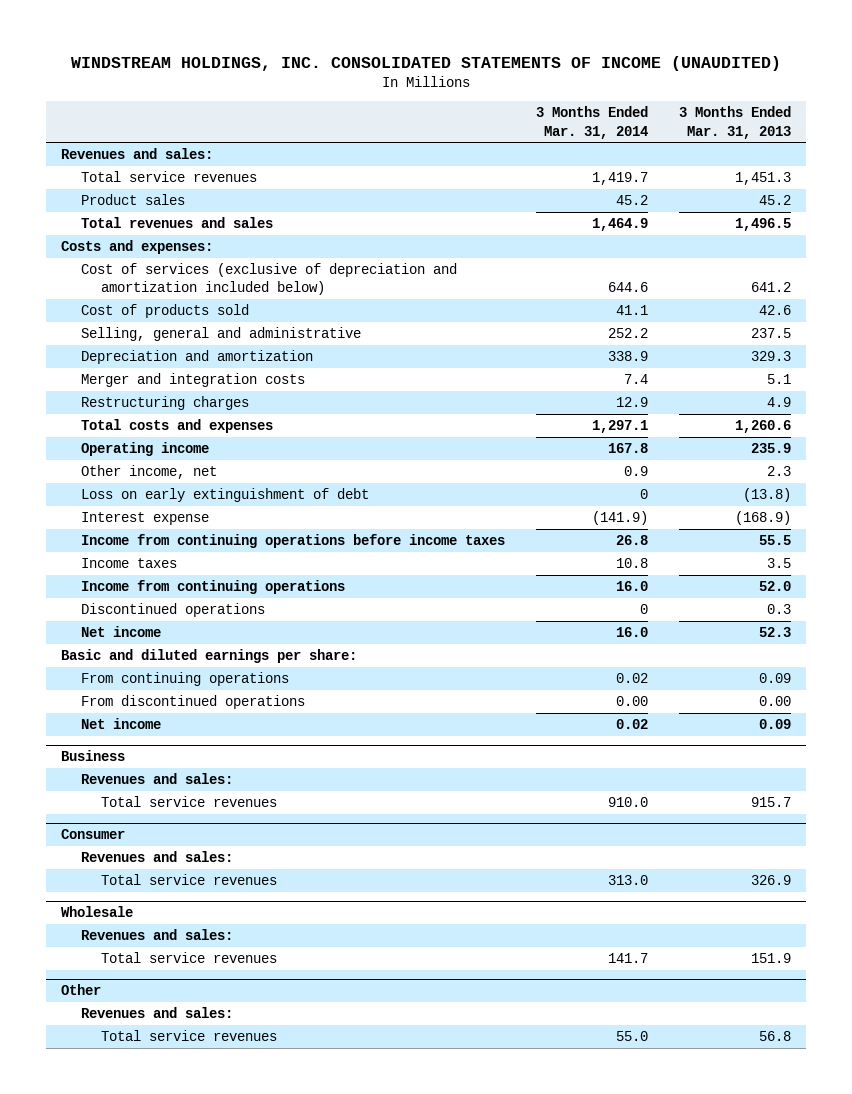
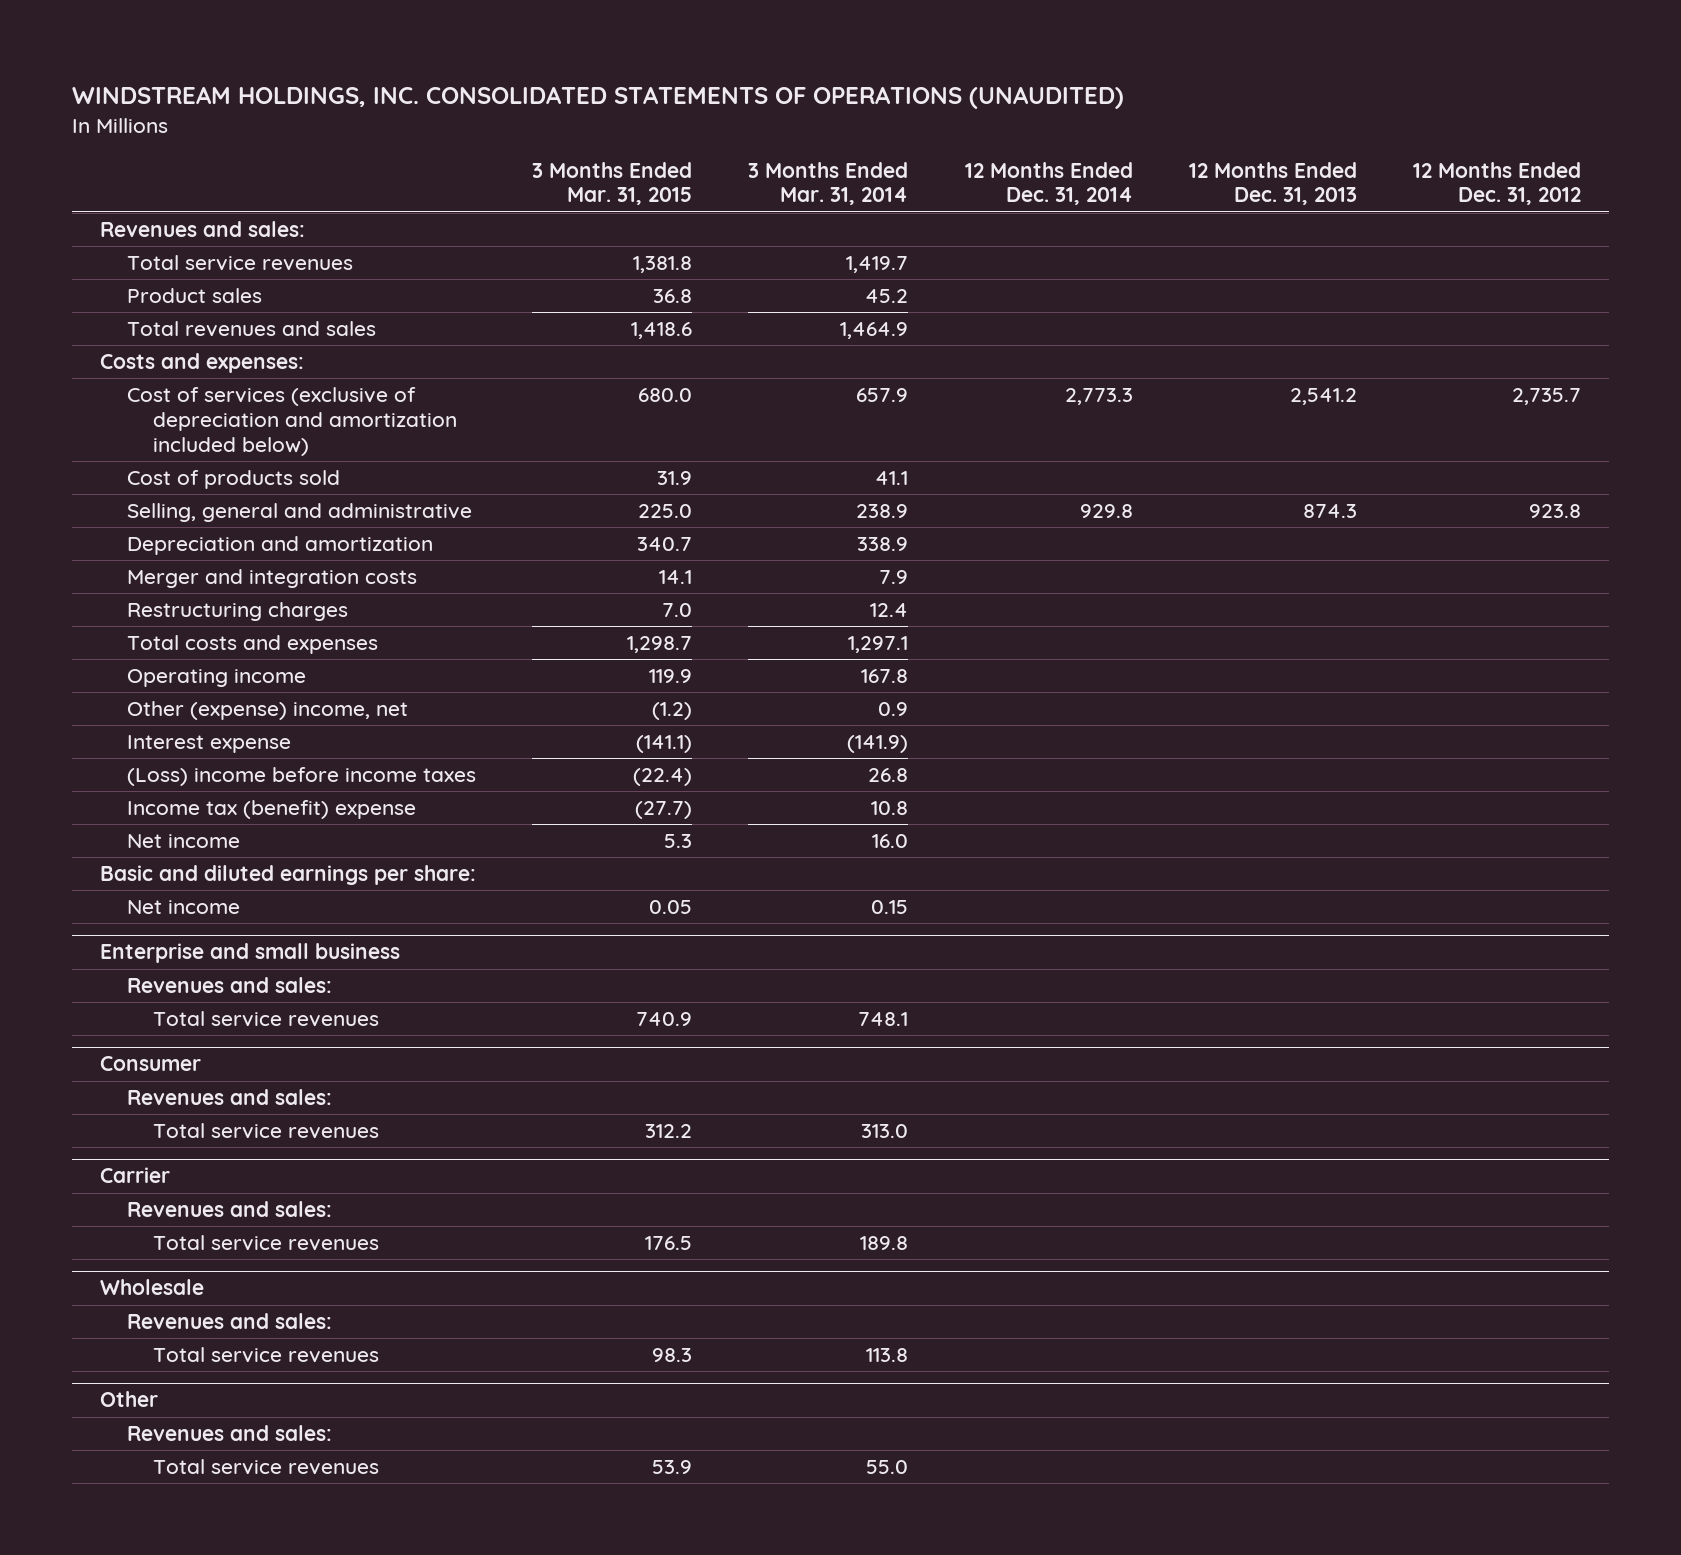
- WINDSTREAM HOLDINGS, INC. CONSOLIDATED STATEMENTS OF INCOME (UNAUDITED)
+ WINDSTREAM HOLDINGS, INC. CONSOLIDATED STATEMENTS OF OPERATIONS (UNAUDITED)
- | 3 Months Ended Mar. 31, 2014 | 3 Months Ended Mar. 31, 2013
+ | 3 Months Ended Mar. 31, 2015 | 3 Months Ended Mar. 31, 2014 | 12 Months Ended Dec. 31, 2014 | 12 Months Ended Dec. 31, 2013 | 12 Months Ended Dec. 31, 2012
- Cost of services (exclusive of depreciation and amortization included below) | 644.6 | 641.2
+ Cost of services (exclusive of depreciation and amortization included below) | 680.0 | 657.9 | 2,773.3 | 2,541.2 | 2,735.7
- Selling, general and administrative | 252.2 | 237.5
+ Selling, general and administrative | 225.0 | 238.9 | 929.8 | 874.3 | 923.8
- Merger and integration costs | 7.4 | 5.1
- Restructuring charges | 12.9 | 4.9
+ Merger and integration costs | 14.1 | 7.9 | | |
+ Restructuring charges | 7.0 | 12.4 | | |
- Other income, net | 0.9 | 2.3
- Loss on early extinguishment of debt | 0 | (13.8)
+ Other (expense) income, net | (1.2) | 0.9 | | |
- Income from continuing operations before income taxes | 26.8 | 55.5
- Income taxes | 10.8 | 3.5
- Income from continuing operations | 16.0 | 52.0
- Discontinued operations | 0 | 0.3
+ (Loss) income before income taxes | (22.4) | 26.8 | | |
+ Income tax (benefit) expense | (27.7) | 10.8 | | |
- From continuing operations | 0.02 | 0.09
- From discontinued operations | 0.00 | 0.00
- Net income | 0.02 | 0.09
- Business
+ Net income | 0.05 | 0.15 | | |
+ Enterprise and small business
- Total service revenues | 910.0 | 915.7
+ Total service revenues | 740.9 | 748.1 | | |
+ Carrier
+ Revenues and sales:
+ Total service revenues | 176.5 | 189.8 | | |
@ Wholesale
- Total service revenues | 141.7 | 151.9
+ Total service revenues | 98.3 | 113.8 | | |

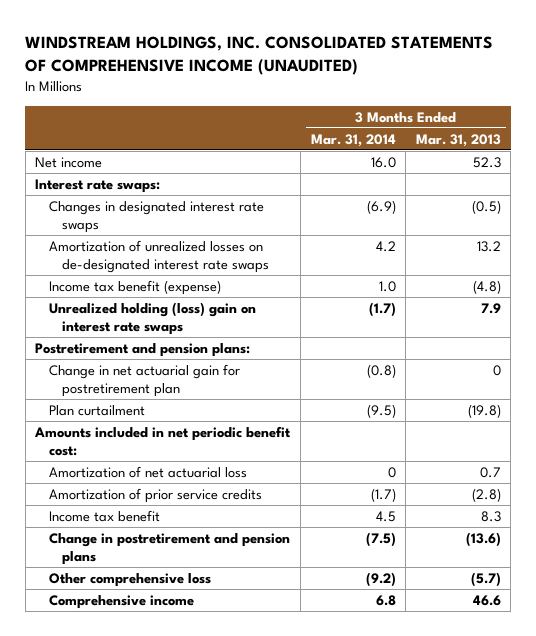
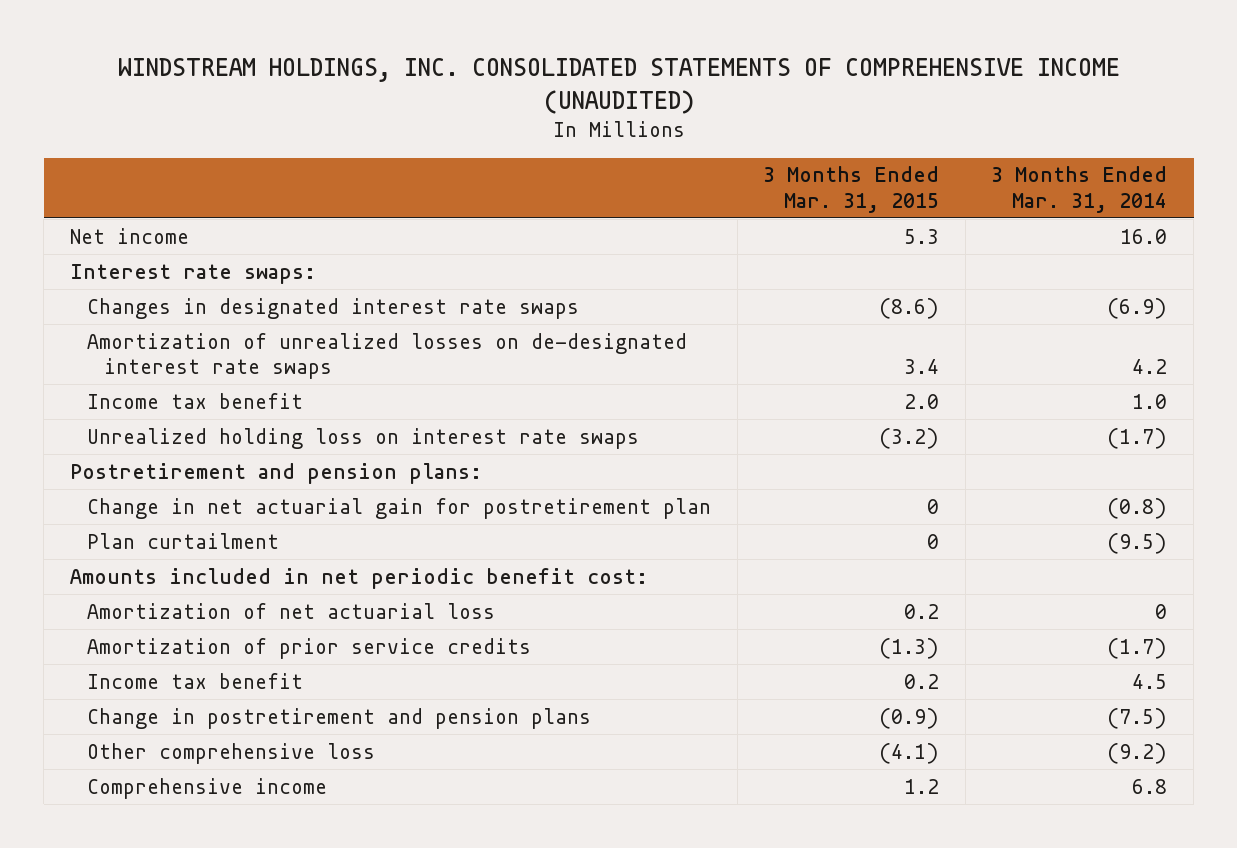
- | 3 Months Ended Mar. 31, 2014 | 3 Months Ended Mar. 31, 2013
+ | 3 Months Ended Mar. 31, 2015 | 3 Months Ended Mar. 31, 2014
- Income tax benefit (expense) | 1.0 | (4.8)
- Unrealized holding (loss) gain on interest rate swaps | (1.7) | 7.9
+ Income tax benefit | 2.0 | 1.0
+ Unrealized holding loss on interest rate swaps | (3.2) | (1.7)

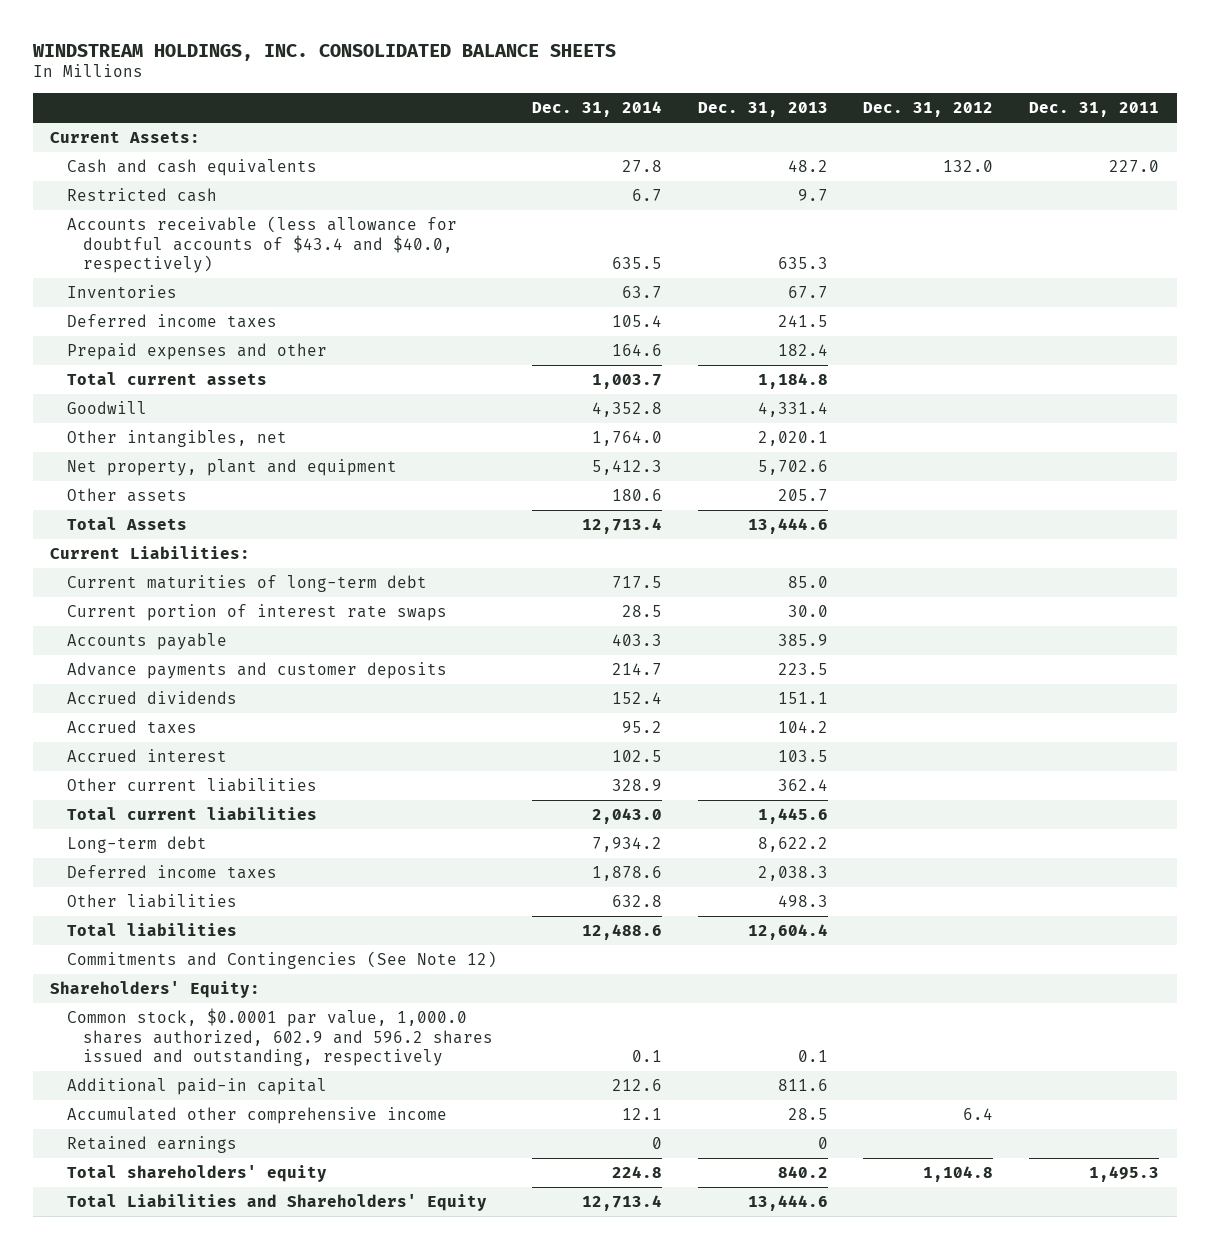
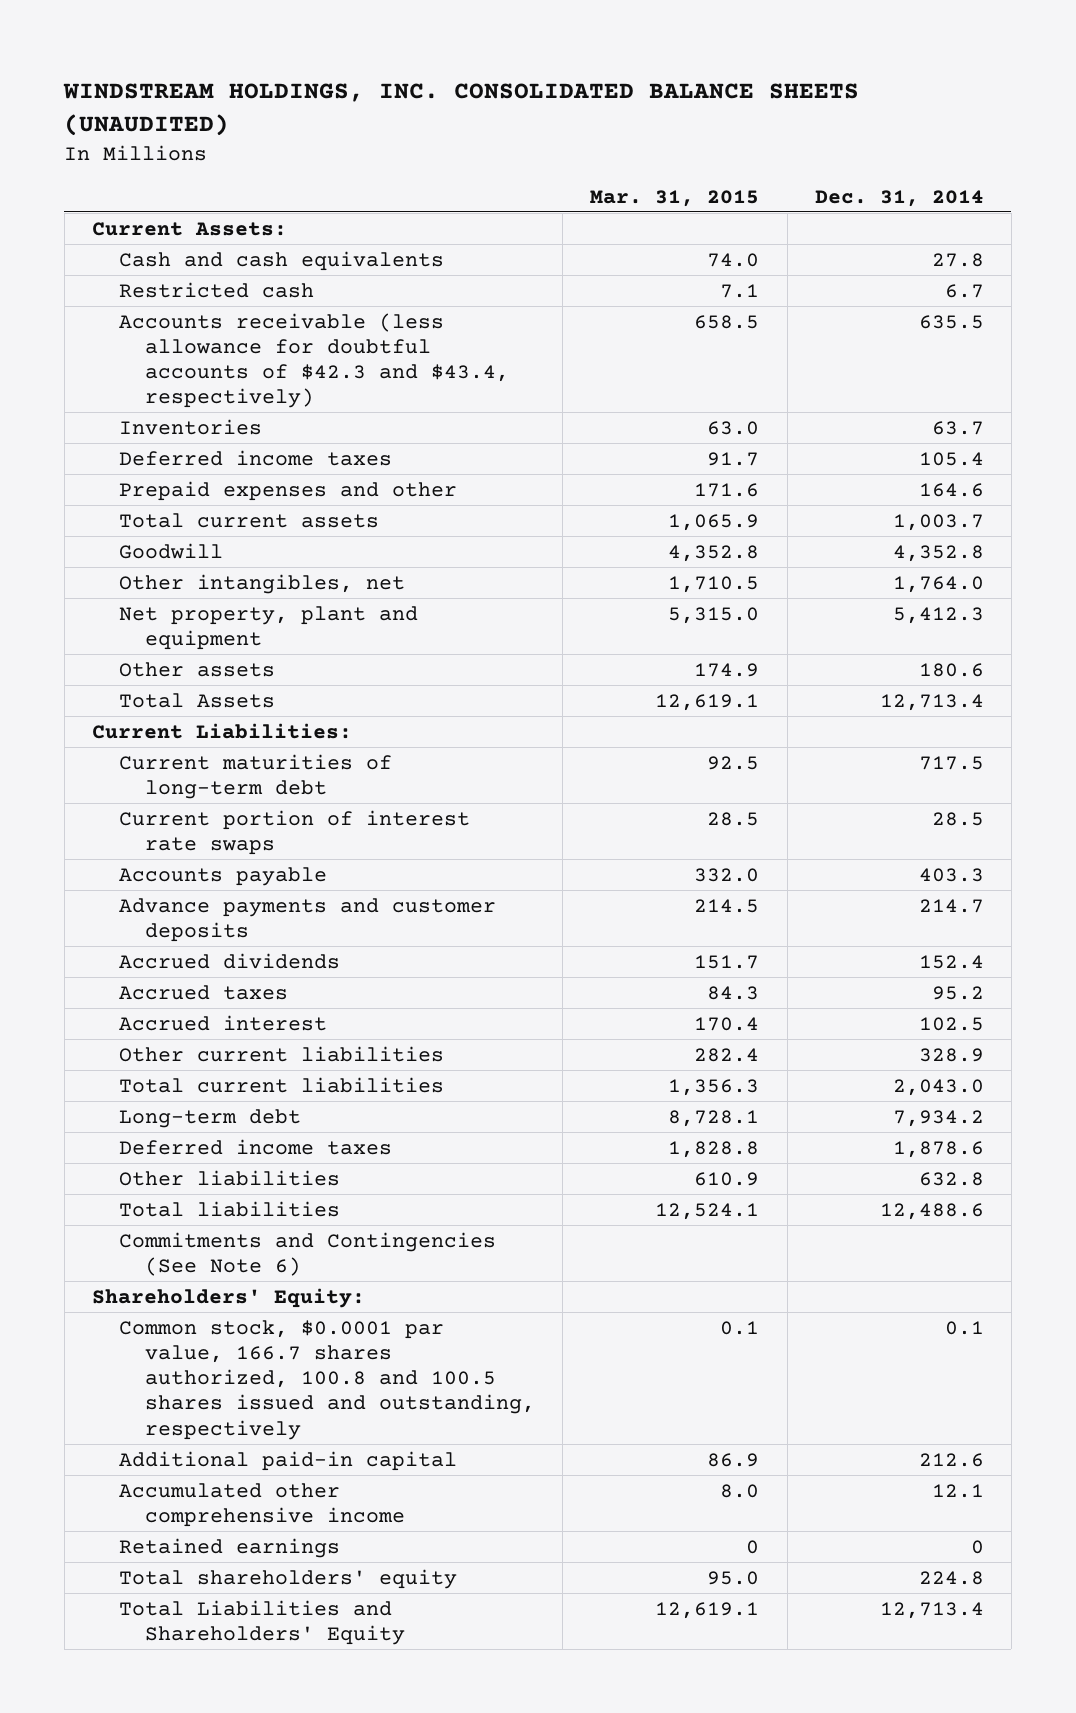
- WINDSTREAM HOLDINGS, INC. CONSOLIDATED BALANCE SHEETS
+ WINDSTREAM HOLDINGS, INC. CONSOLIDATED BALANCE SHEETS (UNAUDITED)
- | Dec. 31, 2014 | Dec. 31, 2013 | Dec. 31, 2012 | Dec. 31, 2011
+ | Mar. 31, 2015 | Dec. 31, 2014
- Accounts receivable (less allowance for doubtful accounts of $43.4 and $40.0, respectively) | 635.5 | 635.3 | |
+ Accounts receivable (less allowance for doubtful accounts of $42.3 and $43.4, respectively) | 658.5 | 635.5
- Commitments and Contingencies (See Note 12)
+ Commitments and Contingencies (See Note 6)
- Common stock, $0.0001 par value, 1,000.0 shares authorized, 602.9 and 596.2 shares issued and outstanding, respectively | 0.1 | 0.1 | |
+ Common stock, $0.0001 par value, 166.7 shares authorized, 100.8 and 100.5 shares issued and outstanding, respectively | 0.1 | 0.1

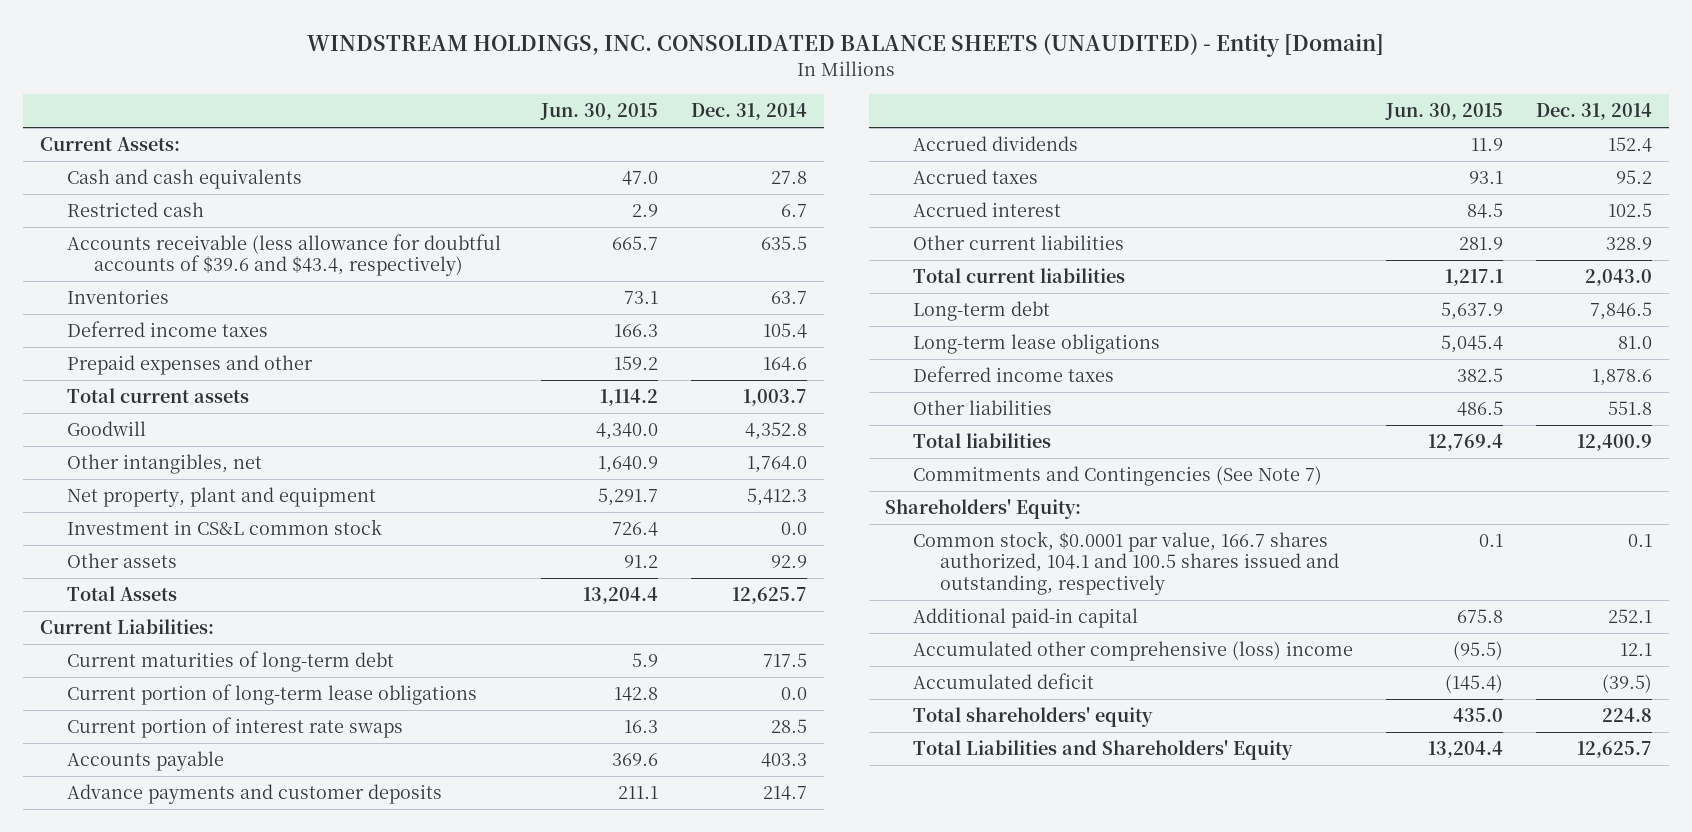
- WINDSTREAM HOLDINGS, INC. CONSOLIDATED BALANCE SHEETS (UNAUDITED)
+ WINDSTREAM HOLDINGS, INC. CONSOLIDATED BALANCE SHEETS (UNAUDITED) - Entity [Domain]
- | Mar. 31, 2015 | Dec. 31, 2014
+ | Jun. 30, 2015 | Dec. 31, 2014
- Accounts receivable (less allowance for doubtful accounts of $42.3 and $43.4, respectively) | 658.5 | 635.5
+ Accounts receivable (less allowance for doubtful accounts of $39.6 and $43.4, respectively) | 665.7 | 635.5
- Other assets | 174.9 | 180.6
- Total Assets | 12,619.1 | 12,713.4
+ Investment in CS&L common stock | 726.4 | 0.0
+ Other assets | 91.2 | 92.9
+ Total Assets | 13,204.4 | 12,625.7
+ Current portion of long-term lease obligations | 142.8 | 0.0
- Long-term debt | 8,728.1 | 7,934.2
+ Long-term debt | 5,637.9 | 7,846.5
+ Long-term lease obligations | 5,045.4 | 81.0
- Other liabilities | 610.9 | 632.8
- Total liabilities | 12,524.1 | 12,488.6
- Commitments and Contingencies (See Note 6)
+ Other liabilities | 486.5 | 551.8
+ Total liabilities | 12,769.4 | 12,400.9
+ Commitments and Contingencies (See Note 7)
- Common stock, $0.0001 par value, 166.7 shares authorized, 100.8 and 100.5 shares issued and outstanding, respectively | 0.1 | 0.1
- Additional paid-in capital | 86.9 | 212.6
- Accumulated other comprehensive income | 8.0 | 12.1
- Retained earnings | 0 | 0
+ Common stock, $0.0001 par value, 166.7 shares authorized, 104.1 and 100.5 shares issued and outstanding, respectively | 0.1 | 0.1
+ Additional paid-in capital | 675.8 | 252.1
+ Accumulated other comprehensive (loss) income | (95.5) | 12.1
+ Accumulated deficit | (145.4) | (39.5)
- Total Liabilities and Shareholders' Equity | 12,619.1 | 12,713.4
+ Total Liabilities and Shareholders' Equity | 13,204.4 | 12,625.7

